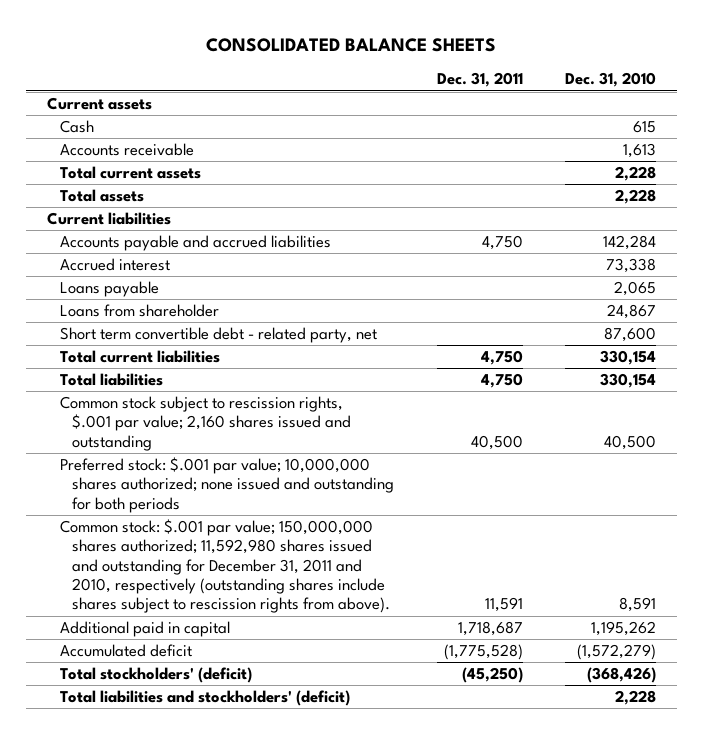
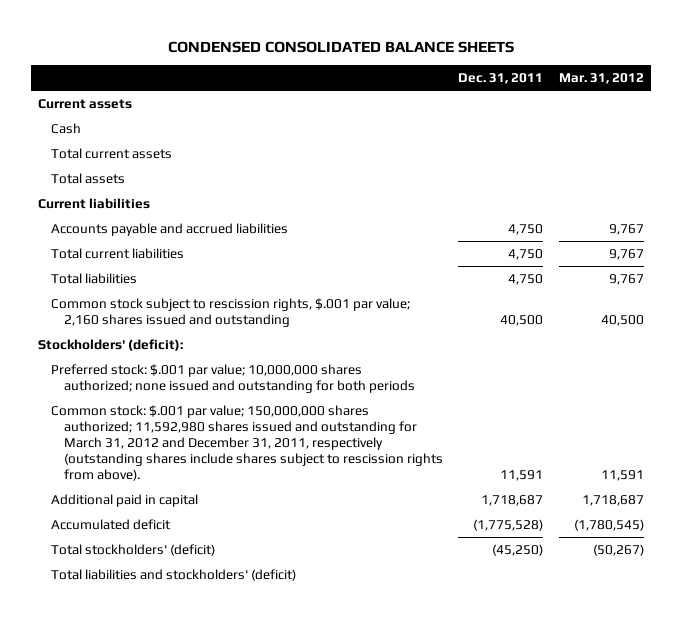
- CONSOLIDATED BALANCE SHEETS
+ CONDENSED CONSOLIDATED BALANCE SHEETS
- | Dec. 31, 2011 | Dec. 31, 2010
+ | Dec. 31, 2011 | Mar. 31, 2012
- Accounts receivable | | 1,613
- Accrued interest | | 73,338
- Loans payable | | 2,065
- Loans from shareholder | | 24,867
- Short term convertible debt - related party, net | | 87,600
+ Stockholders' (deficit):
- Common stock: $.001 par value; 150,000,000 shares authorized; 11,592,980 shares issued and outstanding for December 31, 2011 and 2010, respectively (outstanding shares include shares subject to rescission rights from above). | 11,591 | 8,591
+ Common stock: $.001 par value; 150,000,000 shares authorized; 11,592,980 shares issued and outstanding for March 31, 2012 and December 31, 2011, respectively (outstanding shares include shares subject to rescission rights from above). | 11,591 | 11,591

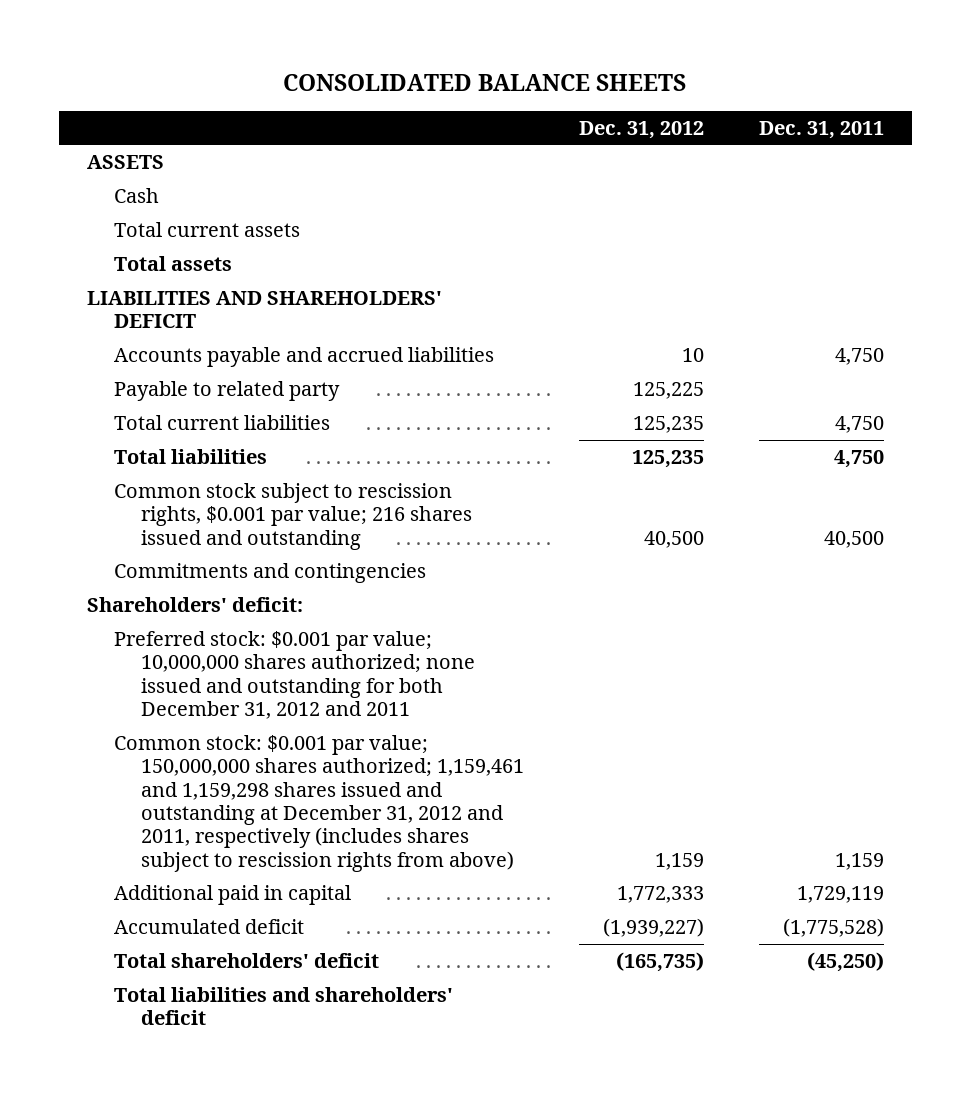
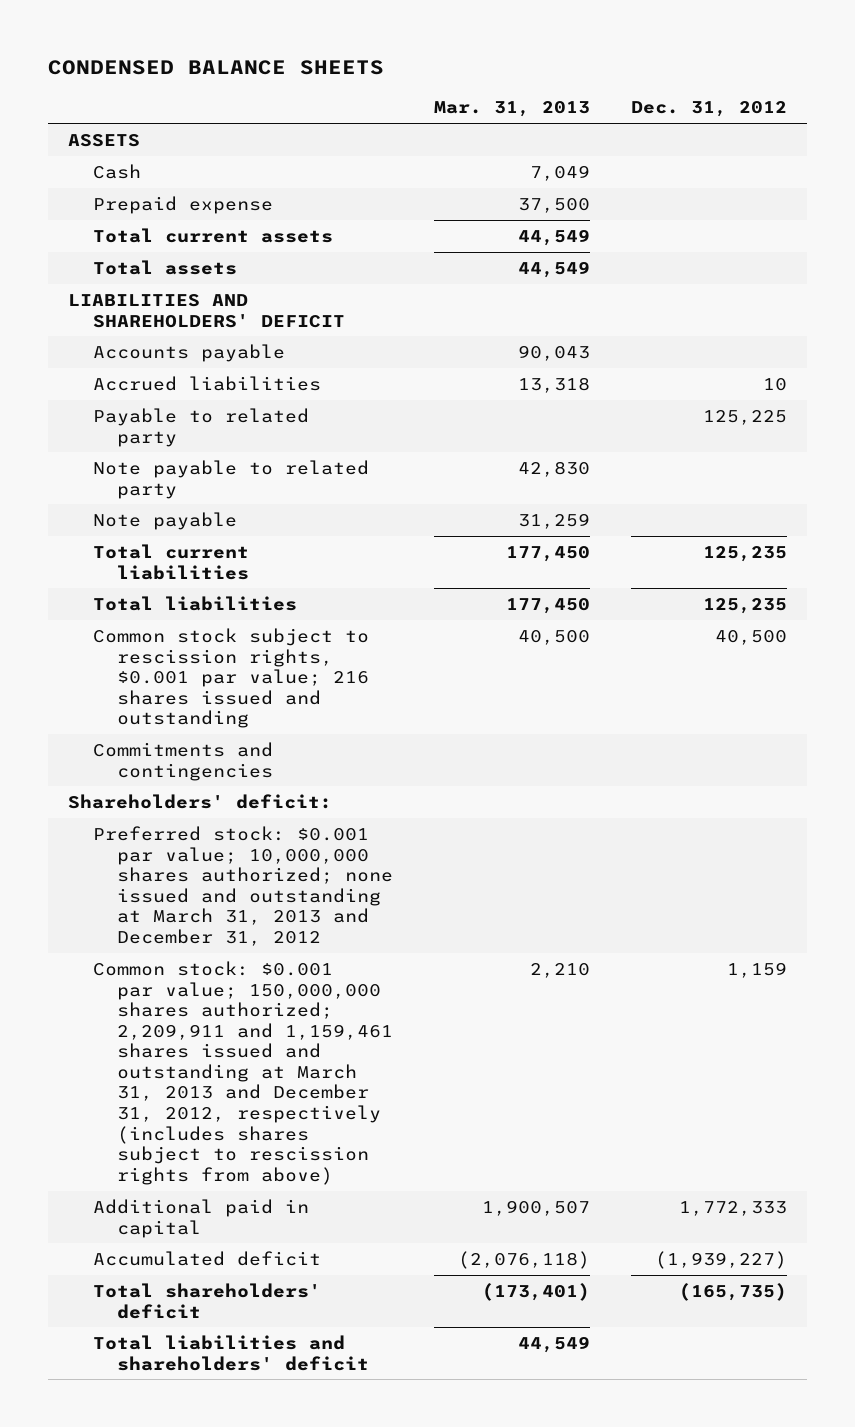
- CONSOLIDATED BALANCE SHEETS
+ CONDENSED BALANCE SHEETS
- | Dec. 31, 2012 | Dec. 31, 2011
+ | Mar. 31, 2013 | Dec. 31, 2012
+ Prepaid expense | 37,500 |
- Accounts payable and accrued liabilities | 10 | 4,750
+ Accounts payable | 90,043 |
+ Accrued liabilities | 13,318 | 10
+ Note payable to related party | 42,830 |
+ Note payable | 31,259 |
- Preferred stock: $0.001 par value; 10,000,000 shares authorized; none issued and outstanding for both December 31, 2012 and 2011
- Common stock: $0.001 par value; 150,000,000 shares authorized; 1,159,461 and 1,159,298 shares issued and outstanding at December 31, 2012 and 2011, respectively (includes shares subject to rescission rights from above) | 1,159 | 1,159
+ Preferred stock: $0.001 par value; 10,000,000 shares authorized; none issued and outstanding at March 31, 2013 and December 31, 2012
+ Common stock: $0.001 par value; 150,000,000 shares authorized; 2,209,911 and 1,159,461 shares issued and outstanding at March 31, 2013 and December 31, 2012, respectively (includes shares subject to rescission rights from above) | 2,210 | 1,159

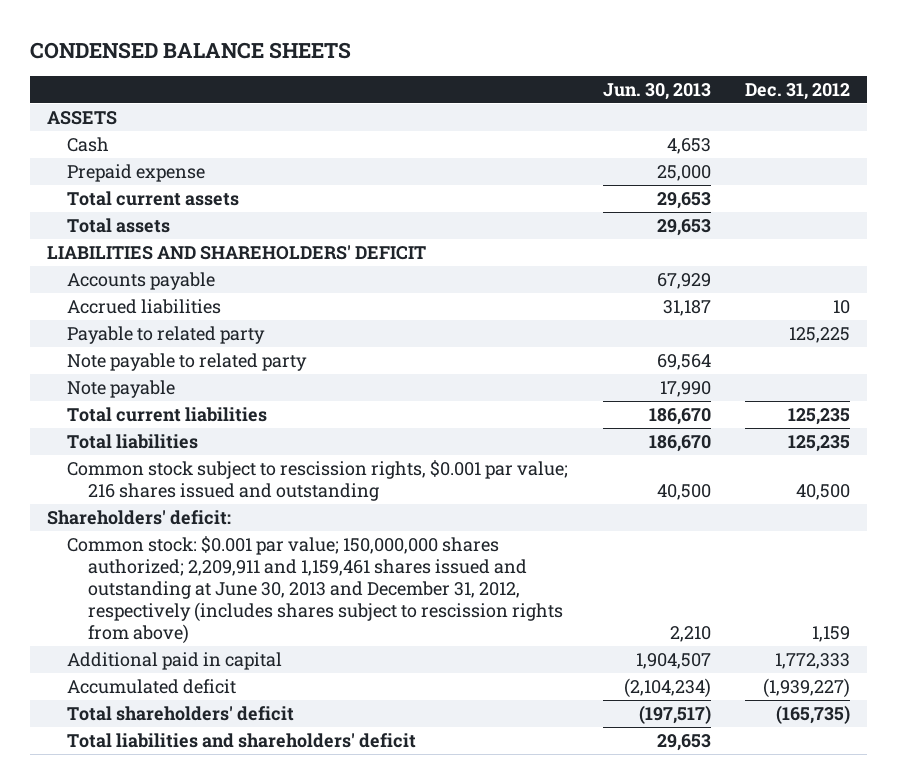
- | Mar. 31, 2013 | Dec. 31, 2012
+ | Jun. 30, 2013 | Dec. 31, 2012
- Commitments and contingencies
- Preferred stock: $0.001 par value; 10,000,000 shares authorized; none issued and outstanding at March 31, 2013 and December 31, 2012
- Common stock: $0.001 par value; 150,000,000 shares authorized; 2,209,911 and 1,159,461 shares issued and outstanding at March 31, 2013 and December 31, 2012, respectively (includes shares subject to rescission rights from above) | 2,210 | 1,159
+ Common stock: $0.001 par value; 150,000,000 shares authorized; 2,209,911 and 1,159,461 shares issued and outstanding at June 30, 2013 and December 31, 2012, respectively (includes shares subject to rescission rights from above) | 2,210 | 1,159

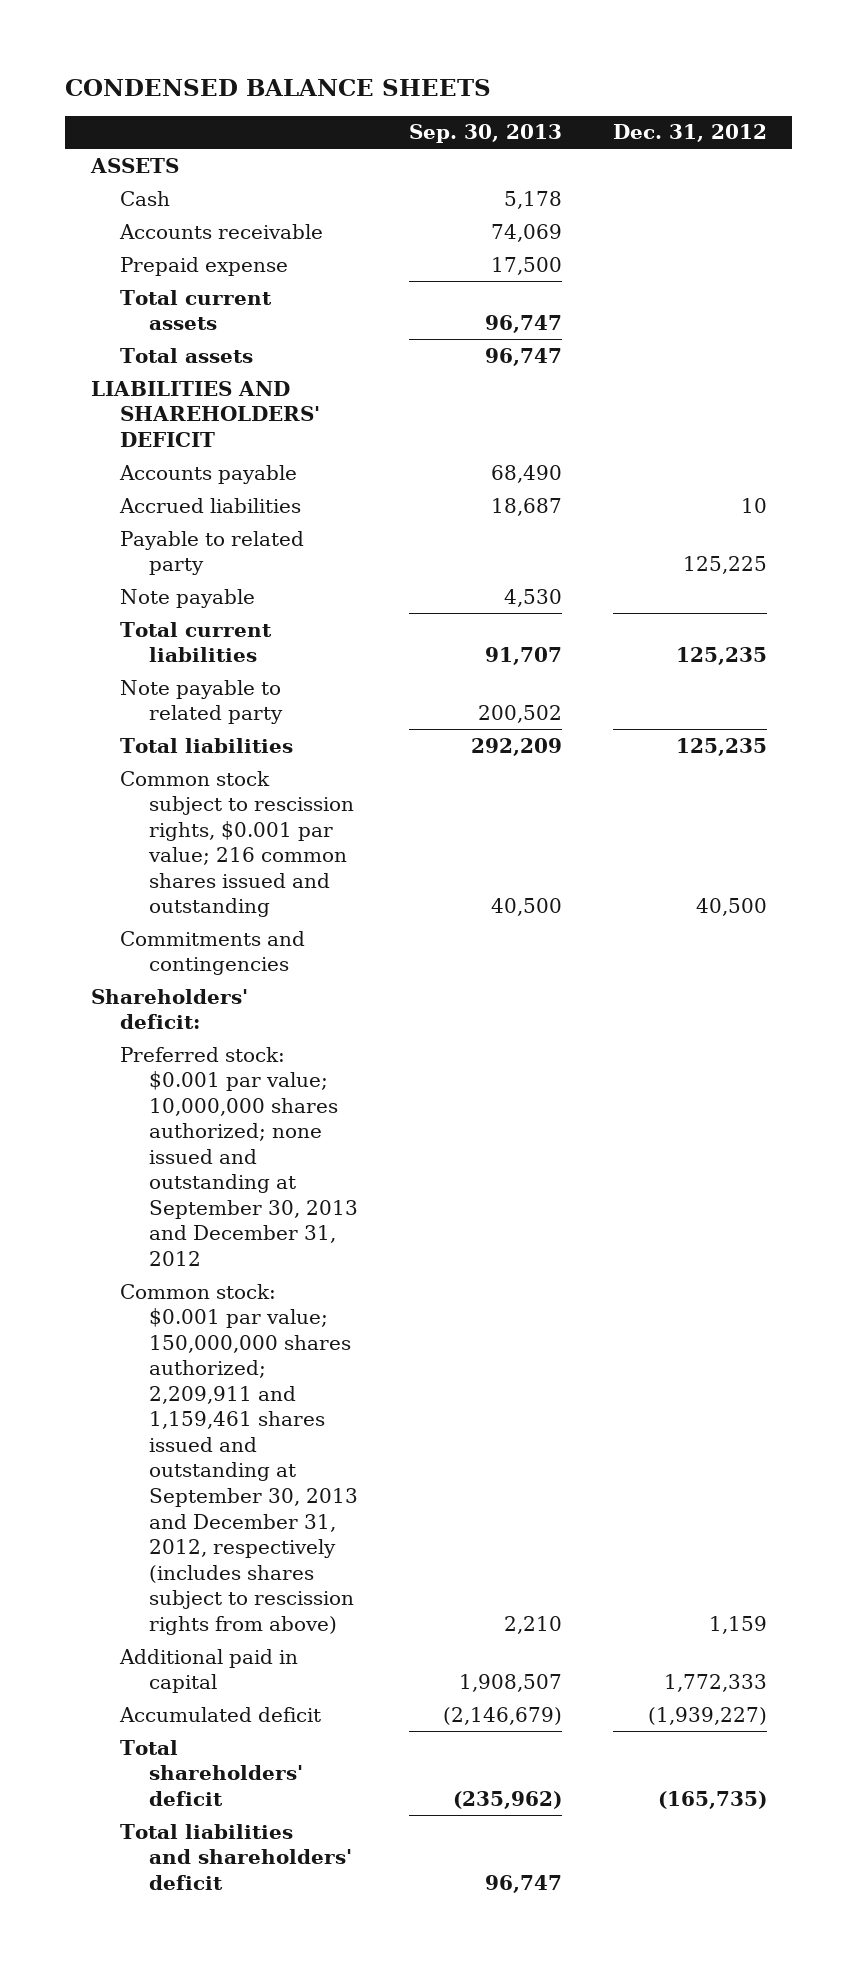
- | Jun. 30, 2013 | Dec. 31, 2012
+ | Sep. 30, 2013 | Dec. 31, 2012
+ Accounts receivable | 74,069 |
moved down: Note payable to related party | 200,502 |
- Common stock subject to rescission rights, $0.001 par value; 216 shares issued and outstanding | 40,500 | 40,500
+ Common stock subject to rescission rights, $0.001 par value; 216 common shares issued and outstanding | 40,500 | 40,500
+ Commitments and contingencies
- Common stock: $0.001 par value; 150,000,000 shares authorized; 2,209,911 and 1,159,461 shares issued and outstanding at June 30, 2013 and December 31, 2012, respectively (includes shares subject to rescission rights from above) | 2,210 | 1,159
+ Preferred stock: $0.001 par value; 10,000,000 shares authorized; none issued and outstanding at September 30, 2013 and December 31, 2012
+ Common stock: $0.001 par value; 150,000,000 shares authorized; 2,209,911 and 1,159,461 shares issued and outstanding at September 30, 2013 and December 31, 2012, respectively (includes shares subject to rescission rights from above) | 2,210 | 1,159

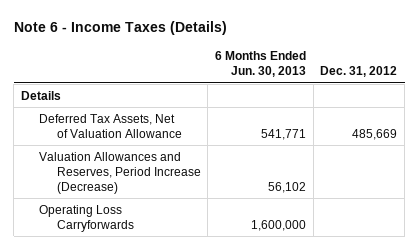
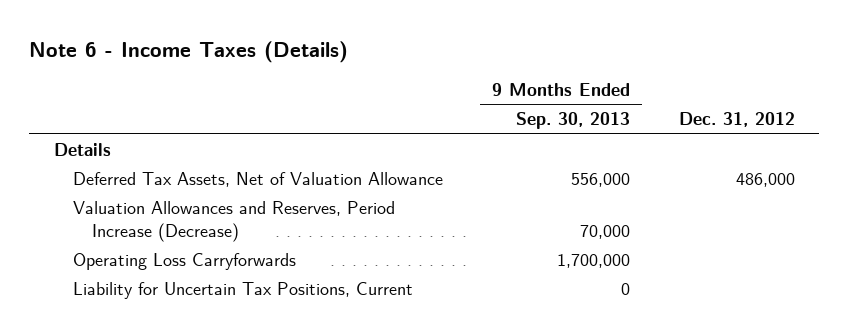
- | 6 Months Ended Jun. 30, 2013 | Dec. 31, 2012
+ | 9 Months Ended Sep. 30, 2013 | Dec. 31, 2012
- Deferred Tax Assets, Net of Valuation Allowance | 541,771 | 485,669
+ Deferred Tax Assets, Net of Valuation Allowance | 556,000 | 486,000
+ Liability for Uncertain Tax Positions, Current | 0 |

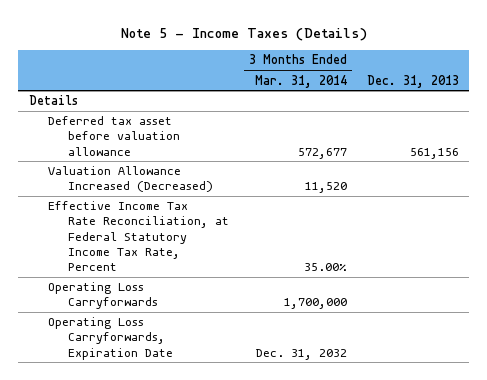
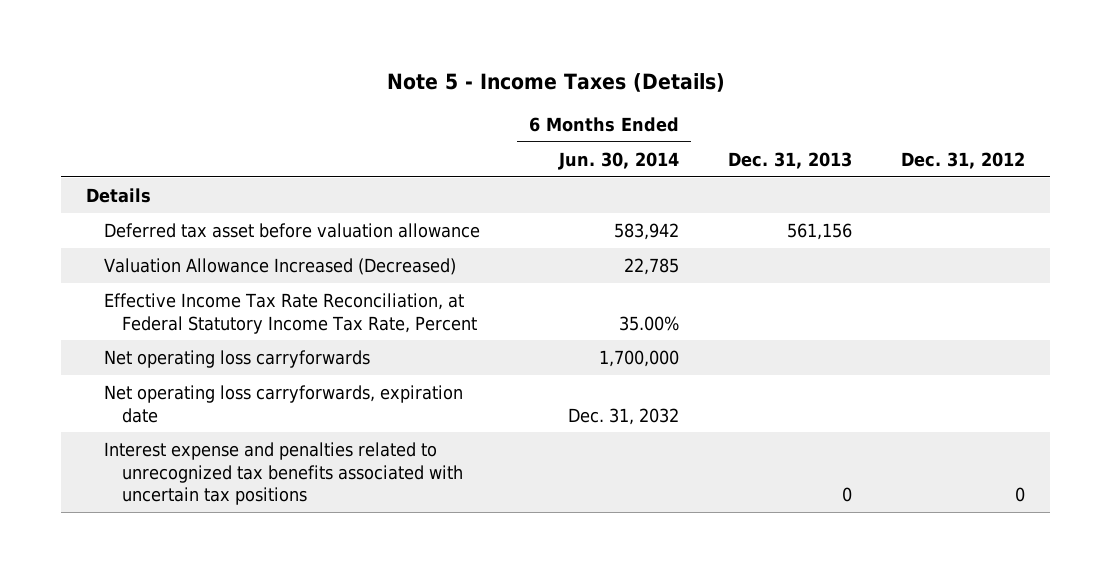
- | 3 Months Ended Mar. 31, 2014 | Dec. 31, 2013
+ | 6 Months Ended Jun. 30, 2014 | Dec. 31, 2013 | Dec. 31, 2012
- Operating Loss Carryforwards | 1,700,000 |
- Operating Loss Carryforwards, Expiration Date | Dec. 31, 2032 |
+ Net operating loss carryforwards | 1,700,000 | |
+ Net operating loss carryforwards, expiration date | Dec. 31, 2032 | |
+ Interest expense and penalties related to unrecognized tax benefits associated with uncertain tax positions | | 0 | 0

